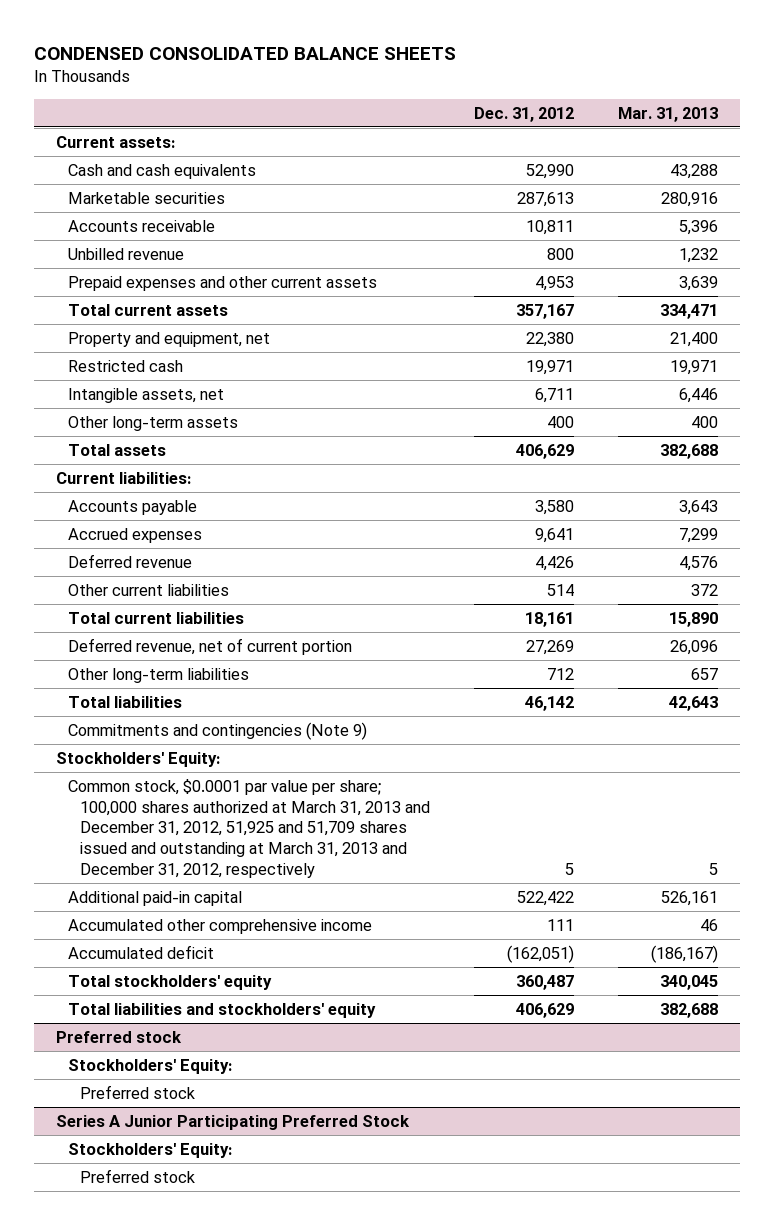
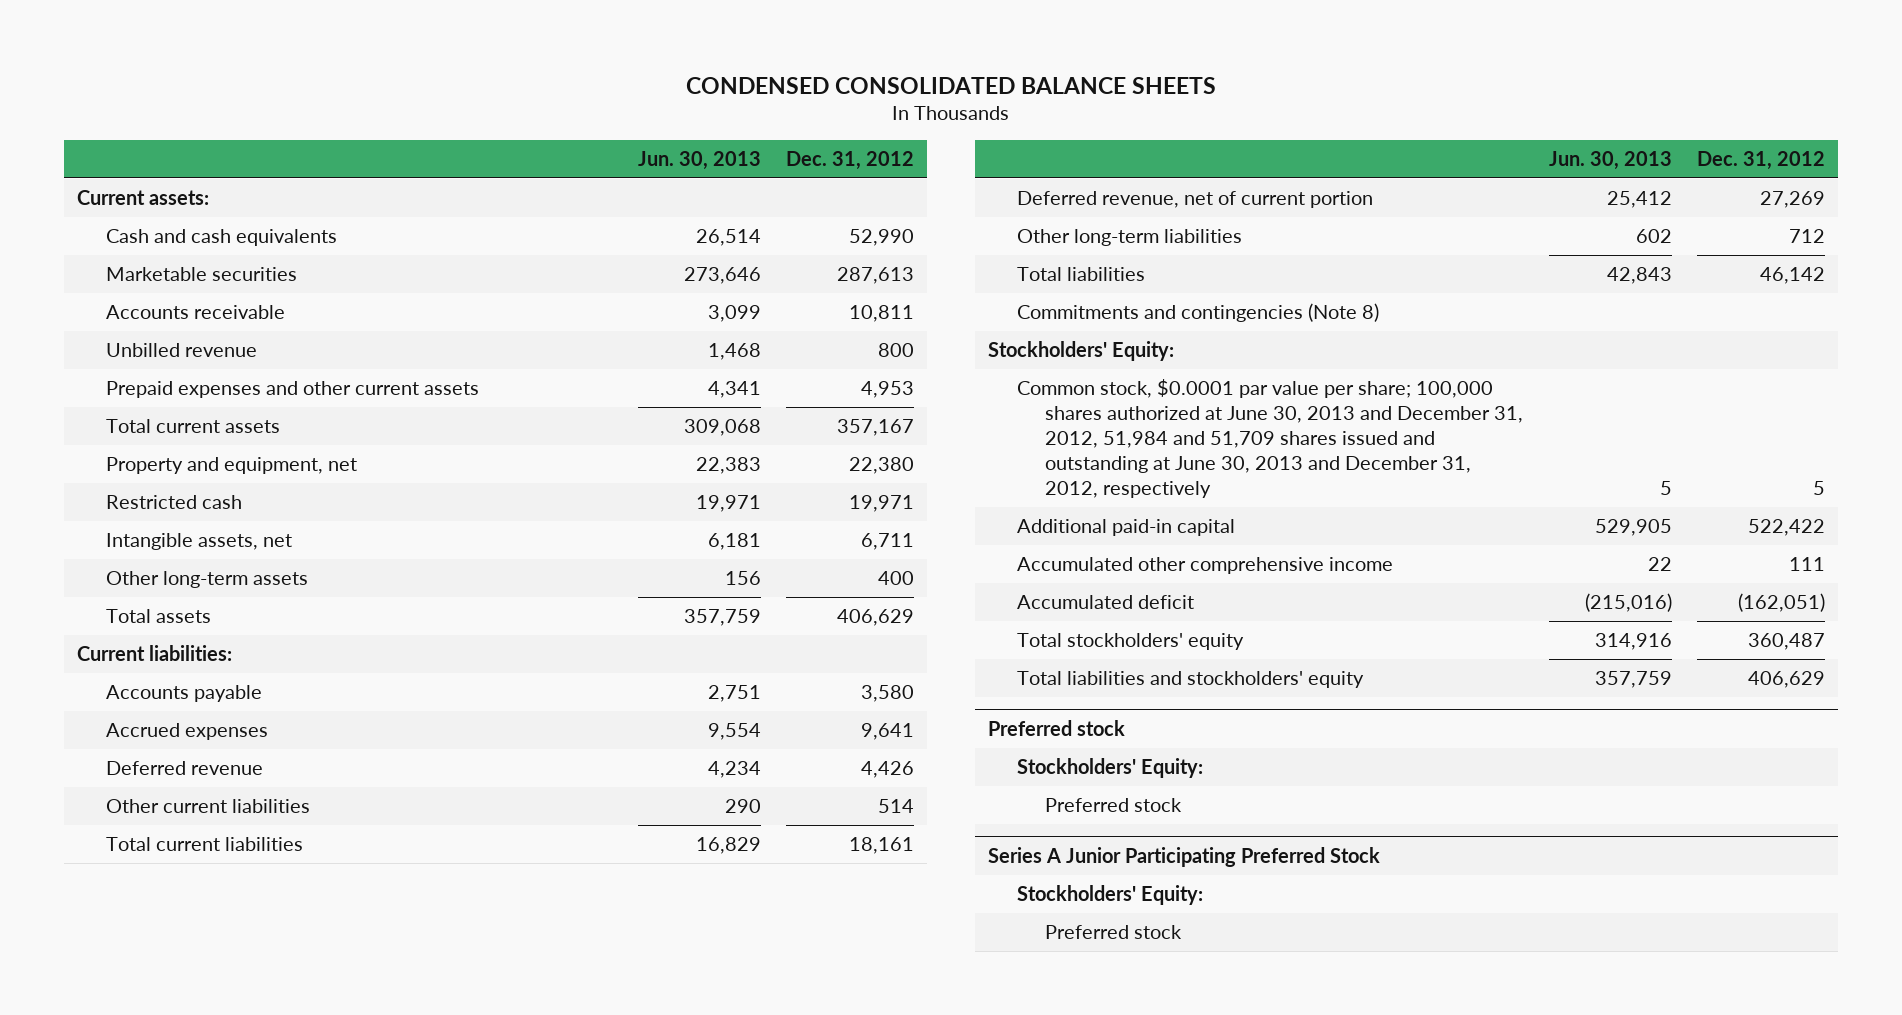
- | Dec. 31, 2012 | Mar. 31, 2013
+ | Jun. 30, 2013 | Dec. 31, 2012
- Commitments and contingencies (Note 9)
+ Commitments and contingencies (Note 8)
- Common stock, $0.0001 par value per share; 100,000 shares authorized at March 31, 2013 and December 31, 2012, 51,925 and 51,709 shares issued and outstanding at March 31, 2013 and December 31, 2012, respectively | 5 | 5
+ Common stock, $0.0001 par value per share; 100,000 shares authorized at June 30, 2013 and December 31, 2012, 51,984 and 51,709 shares issued and outstanding at June 30, 2013 and December 31, 2012, respectively | 5 | 5

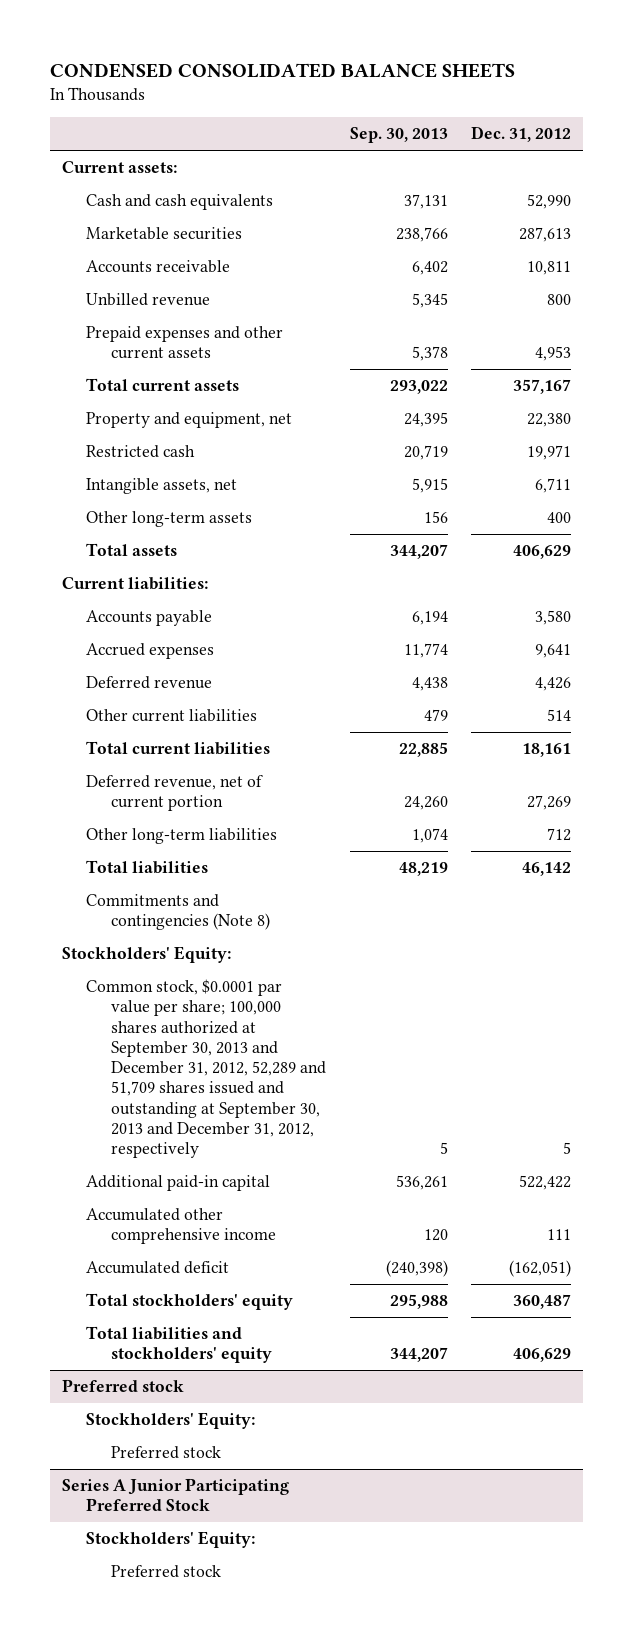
- | Jun. 30, 2013 | Dec. 31, 2012
+ | Sep. 30, 2013 | Dec. 31, 2012
- Common stock, $0.0001 par value per share; 100,000 shares authorized at June 30, 2013 and December 31, 2012, 51,984 and 51,709 shares issued and outstanding at June 30, 2013 and December 31, 2012, respectively | 5 | 5
+ Common stock, $0.0001 par value per share; 100,000 shares authorized at September 30, 2013 and December 31, 2012, 52,289 and 51,709 shares issued and outstanding at September 30, 2013 and December 31, 2012, respectively | 5 | 5

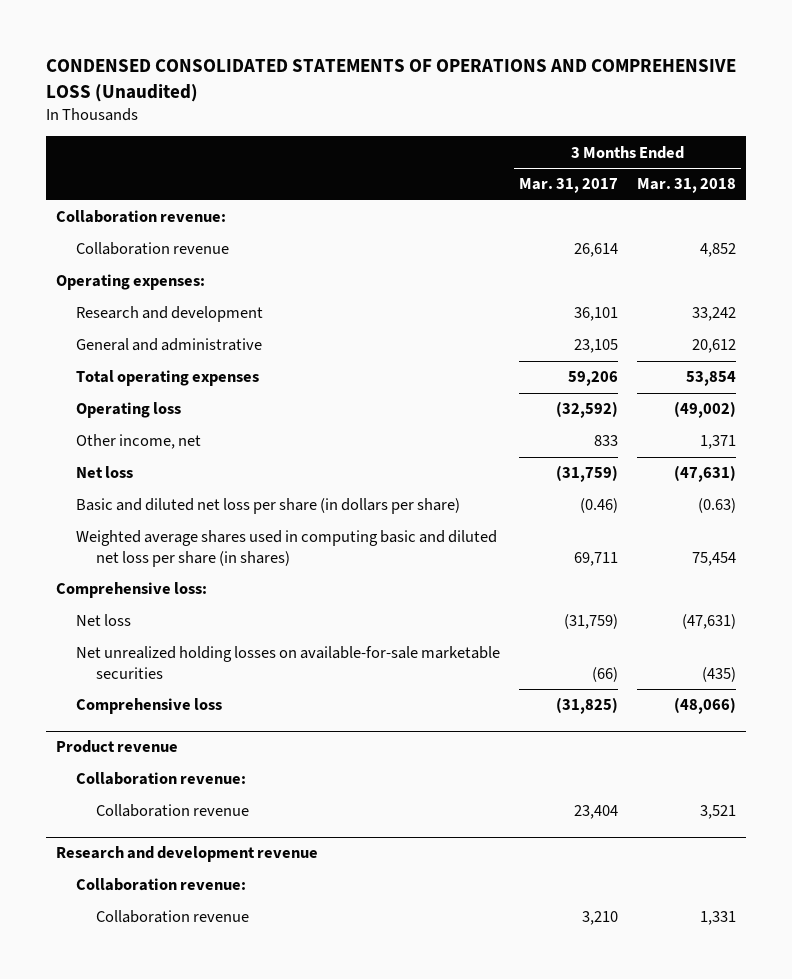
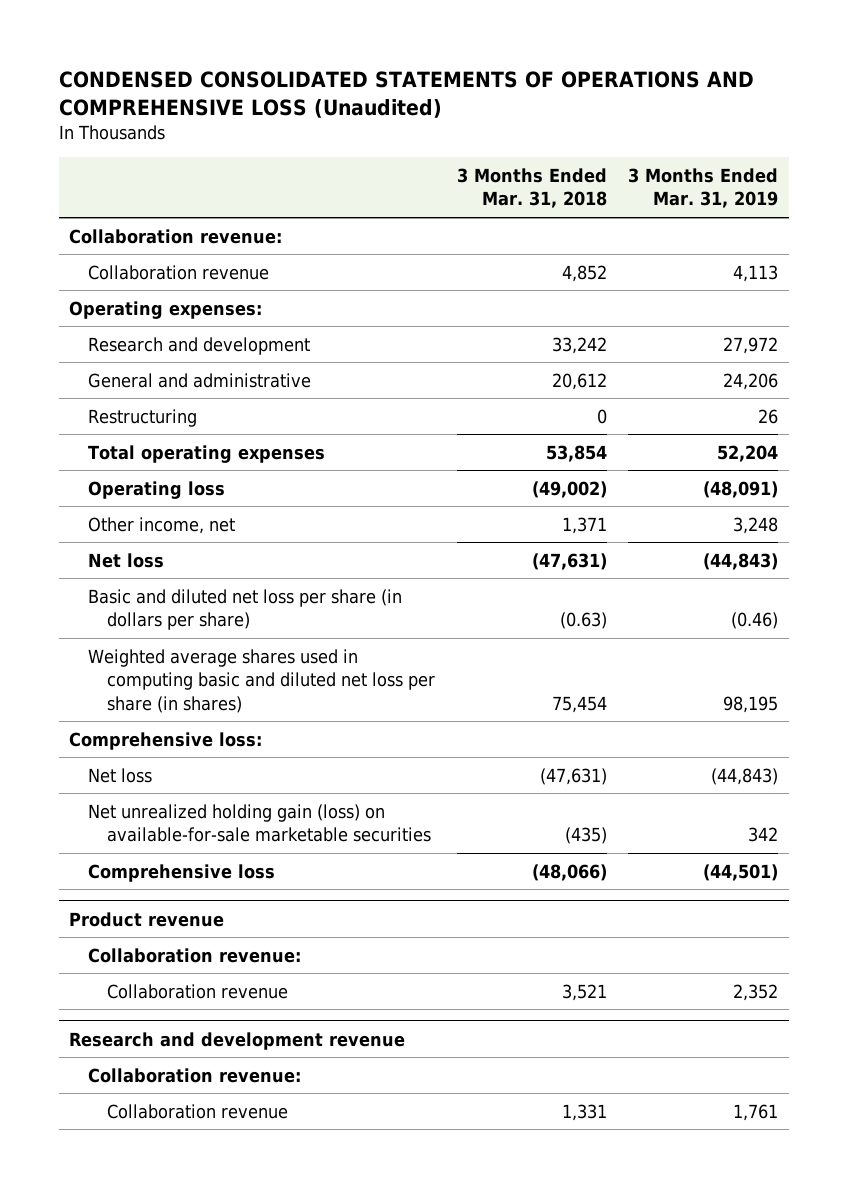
- | 3 Months Ended Mar. 31, 2017 | 3 Months Ended Mar. 31, 2018
+ | 3 Months Ended Mar. 31, 2018 | 3 Months Ended Mar. 31, 2019
+ Restructuring | 0 | 26
- Net unrealized holding losses on available-for-sale marketable securities | (66) | (435)
+ Net unrealized holding gain (loss) on available-for-sale marketable securities | (435) | 342

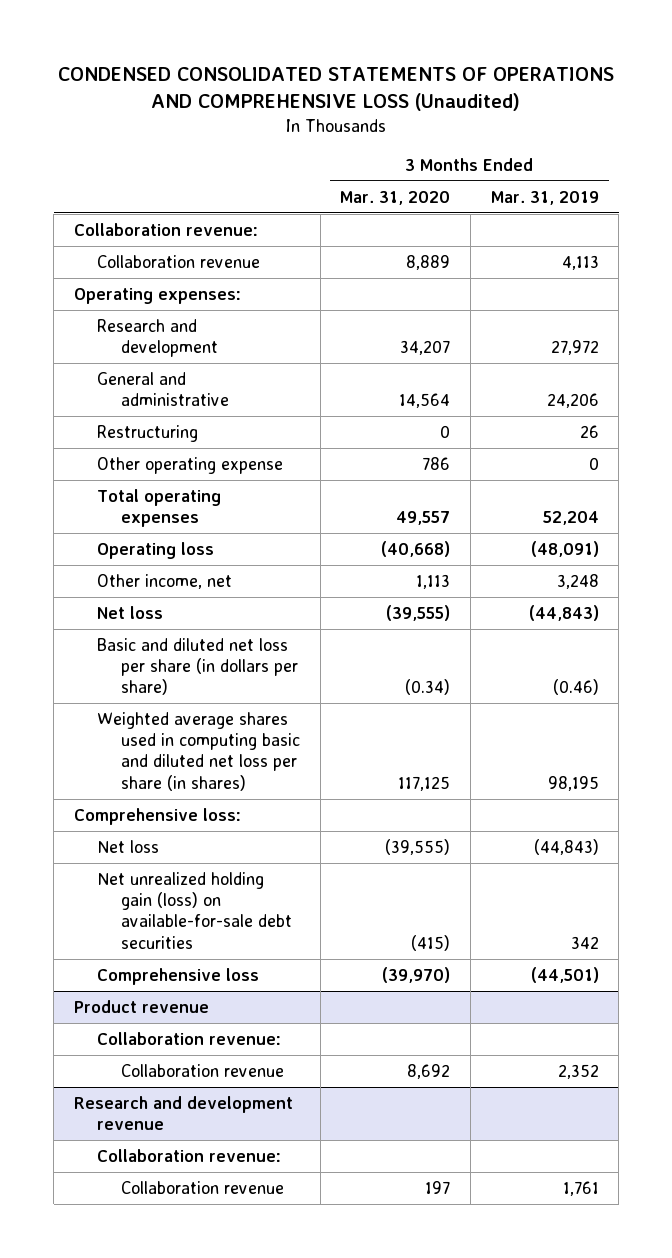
- | 3 Months Ended Mar. 31, 2018 | 3 Months Ended Mar. 31, 2019
+ | 3 Months Ended Mar. 31, 2020 | 3 Months Ended Mar. 31, 2019
+ Other operating expense | 786 | 0
- Net unrealized holding gain (loss) on available-for-sale marketable securities | (435) | 342
+ Net unrealized holding gain (loss) on available-for-sale debt securities | (415) | 342

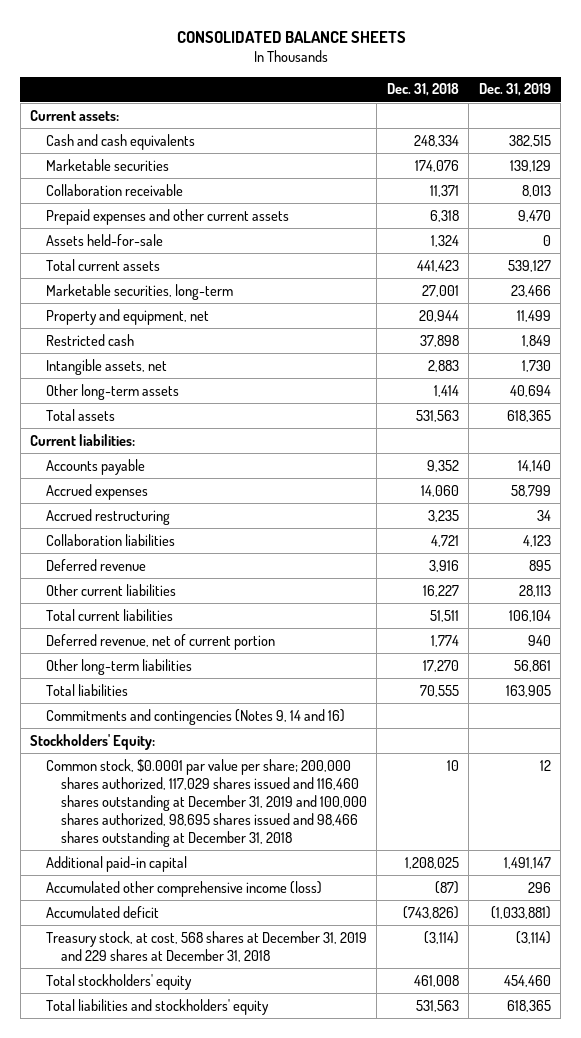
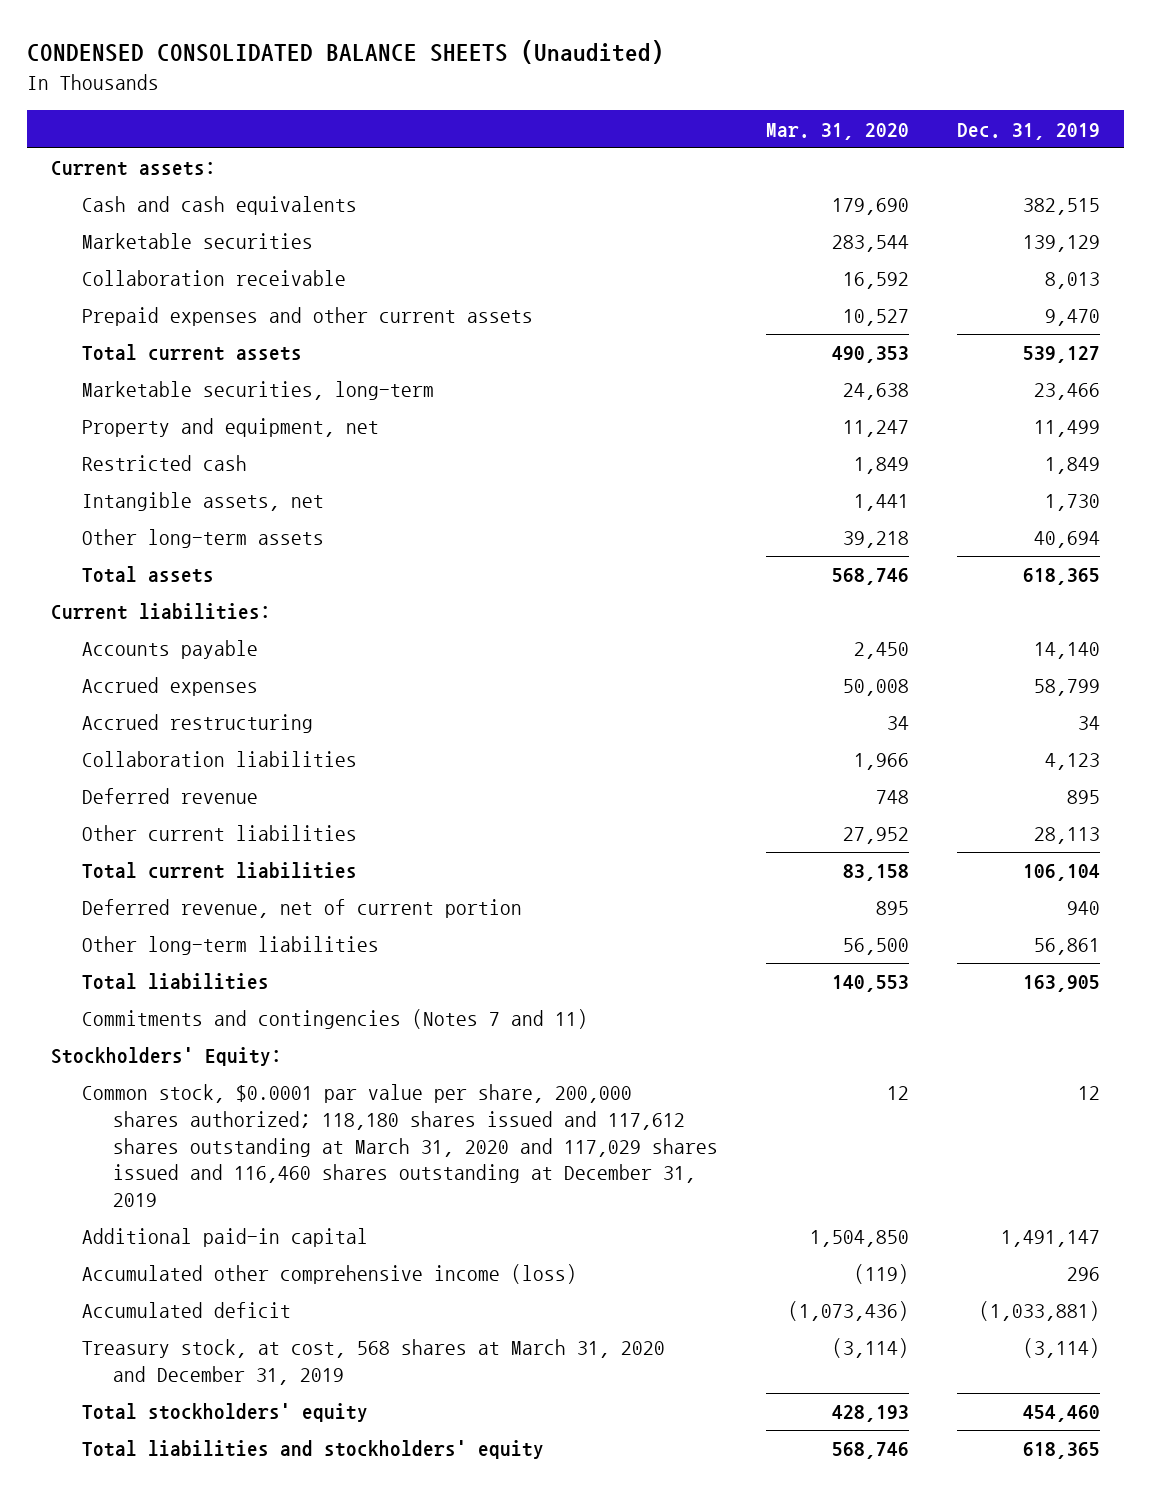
- CONSOLIDATED BALANCE SHEETS
+ CONDENSED CONSOLIDATED BALANCE SHEETS (Unaudited)
- | Dec. 31, 2018 | Dec. 31, 2019
+ | Mar. 31, 2020 | Dec. 31, 2019
- Assets held-for-sale | 1,324 | 0
- Commitments and contingencies (Notes 9, 14 and 16)
+ Commitments and contingencies (Notes 7 and 11)
- Common stock, $0.0001 par value per share; 200,000 shares authorized, 117,029 shares issued and 116,460 shares outstanding at December 31, 2019 and 100,000 shares authorized, 98,695 shares issued and 98,466 shares outstanding at December 31, 2018 | 10 | 12
+ Common stock, $0.0001 par value per share, 200,000 shares authorized; 118,180 shares issued and 117,612 shares outstanding at March 31, 2020 and 117,029 shares issued and 116,460 shares outstanding at December 31, 2019 | 12 | 12
- Treasury stock, at cost, 568 shares at December 31, 2019 and 229 shares at December 31, 2018 | (3,114) | (3,114)
+ Treasury stock, at cost, 568 shares at March 31, 2020 and December 31, 2019 | (3,114) | (3,114)

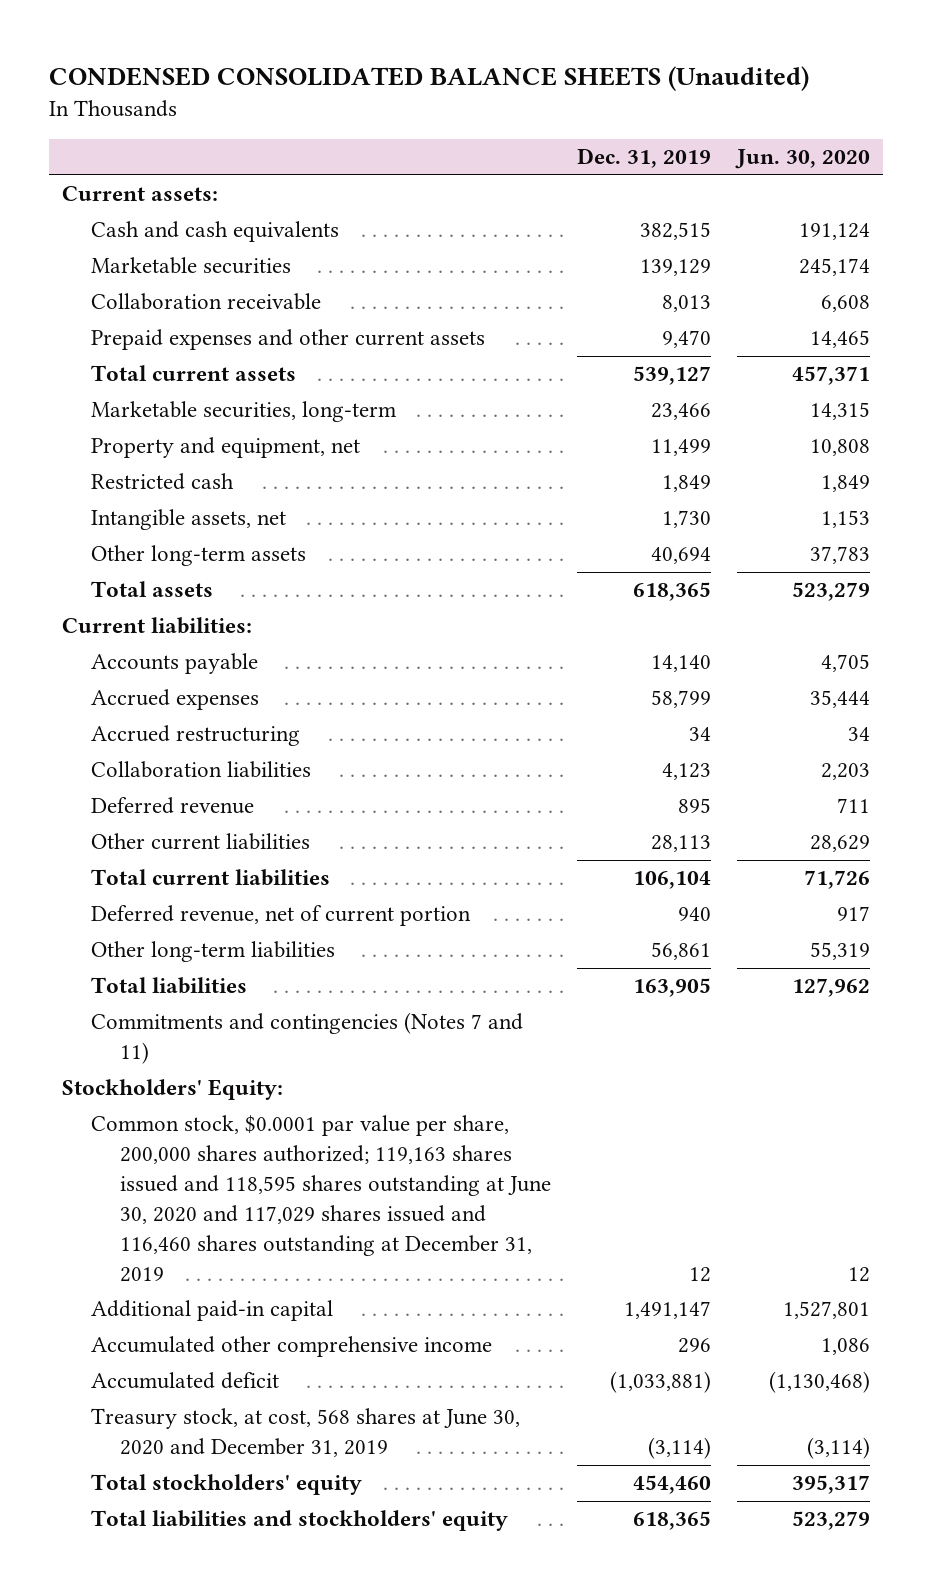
- | Mar. 31, 2020 | Dec. 31, 2019
+ | Dec. 31, 2019 | Jun. 30, 2020
- Common stock, $0.0001 par value per share, 200,000 shares authorized; 118,180 shares issued and 117,612 shares outstanding at March 31, 2020 and 117,029 shares issued and 116,460 shares outstanding at December 31, 2019 | 12 | 12
+ Common stock, $0.0001 par value per share, 200,000 shares authorized; 119,163 shares issued and 118,595 shares outstanding at June 30, 2020 and 117,029 shares issued and 116,460 shares outstanding at December 31, 2019 | 12 | 12
- Accumulated other comprehensive income (loss) | (119) | 296
+ Accumulated other comprehensive income | 296 | 1,086
- Treasury stock, at cost, 568 shares at March 31, 2020 and December 31, 2019 | (3,114) | (3,114)
+ Treasury stock, at cost, 568 shares at June 30, 2020 and December 31, 2019 | (3,114) | (3,114)

